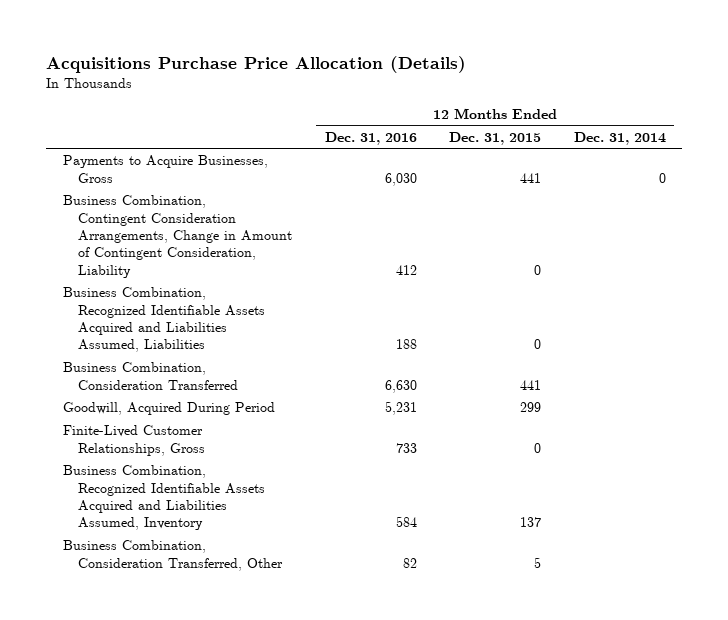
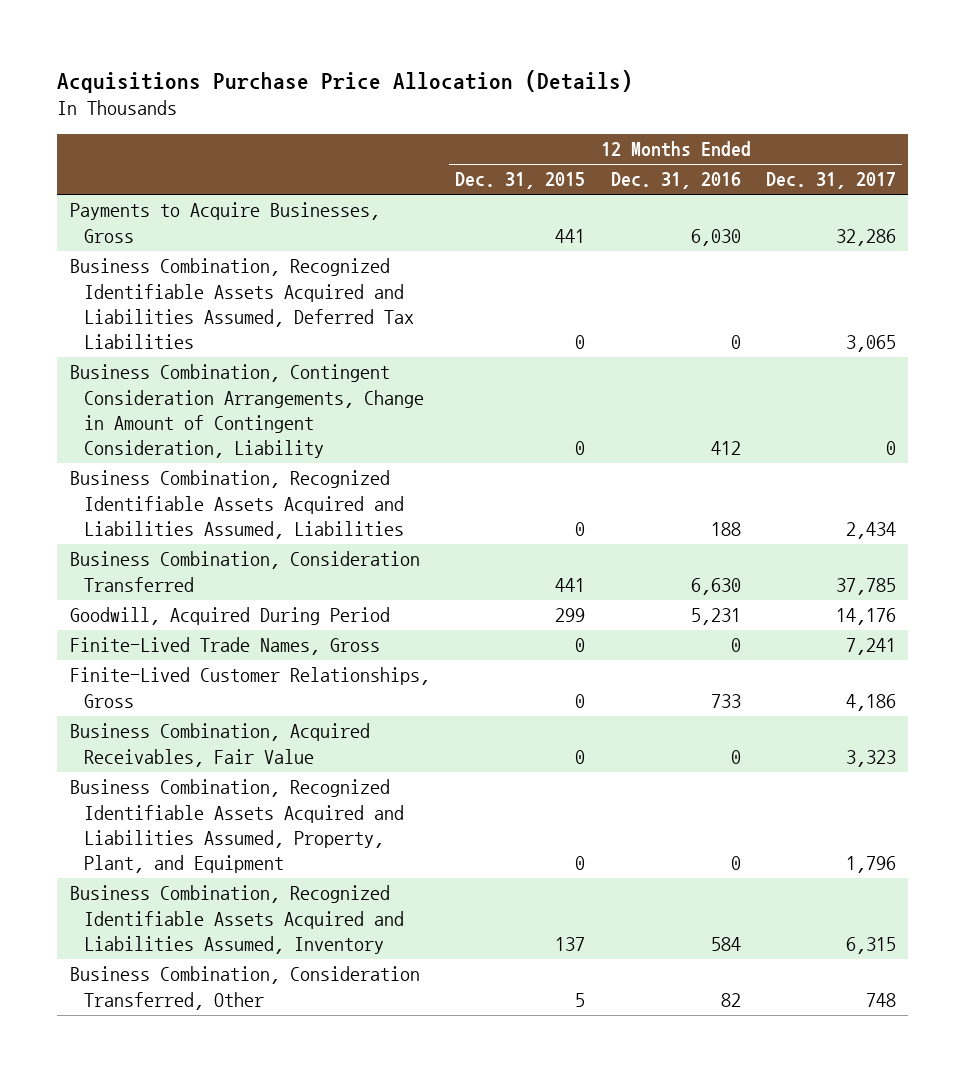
- | 12 Months Ended Dec. 31, 2016 | 12 Months Ended Dec. 31, 2015 | 12 Months Ended Dec. 31, 2014
+ | 12 Months Ended Dec. 31, 2015 | 12 Months Ended Dec. 31, 2016 | 12 Months Ended Dec. 31, 2017
+ Business Combination, Recognized Identifiable Assets Acquired and Liabilities Assumed, Deferred Tax Liabilities | 0 | 0 | 3,065
+ Finite-Lived Trade Names, Gross | 0 | 0 | 7,241
+ Business Combination, Acquired Receivables, Fair Value | 0 | 0 | 3,323
+ Business Combination, Recognized Identifiable Assets Acquired and Liabilities Assumed, Property, Plant, and Equipment | 0 | 0 | 1,796

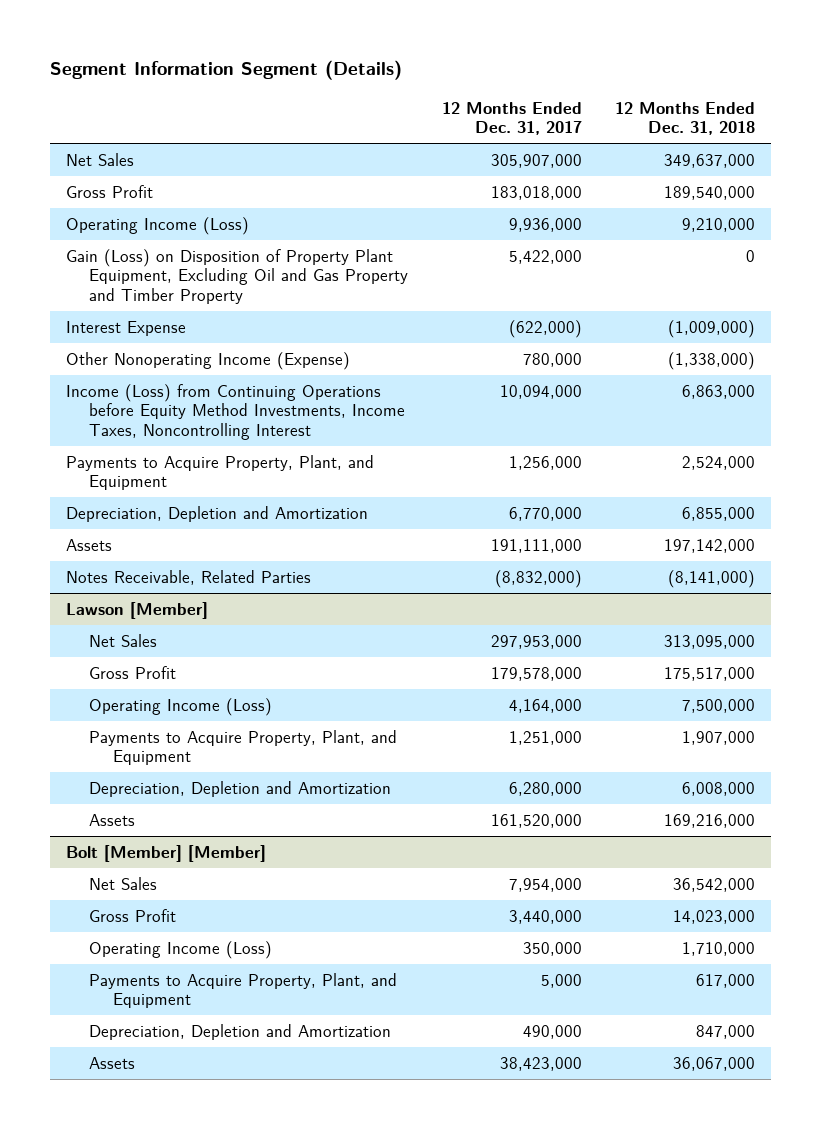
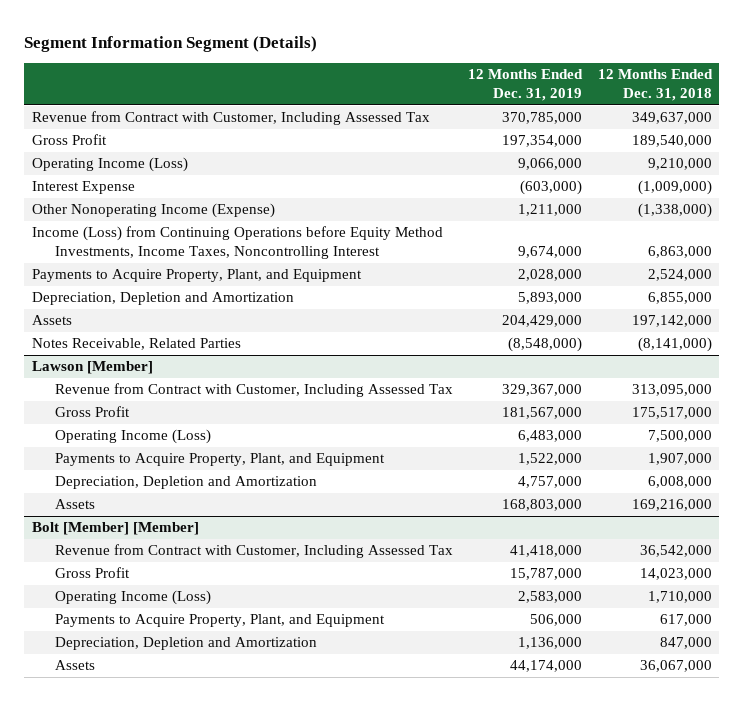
- | 12 Months Ended Dec. 31, 2017 | 12 Months Ended Dec. 31, 2018
+ | 12 Months Ended Dec. 31, 2019 | 12 Months Ended Dec. 31, 2018
- Net Sales | 305,907,000 | 349,637,000
+ Revenue from Contract with Customer, Including Assessed Tax | 370,785,000 | 349,637,000
- Gain (Loss) on Disposition of Property Plant Equipment, Excluding Oil and Gas Property and Timber Property | 5,422,000 | 0
@ Lawson [Member]
- Net Sales | 297,953,000 | 313,095,000
+ Revenue from Contract with Customer, Including Assessed Tax | 329,367,000 | 313,095,000
@ Bolt [Member] [Member]
- Net Sales | 7,954,000 | 36,542,000
+ Revenue from Contract with Customer, Including Assessed Tax | 41,418,000 | 36,542,000

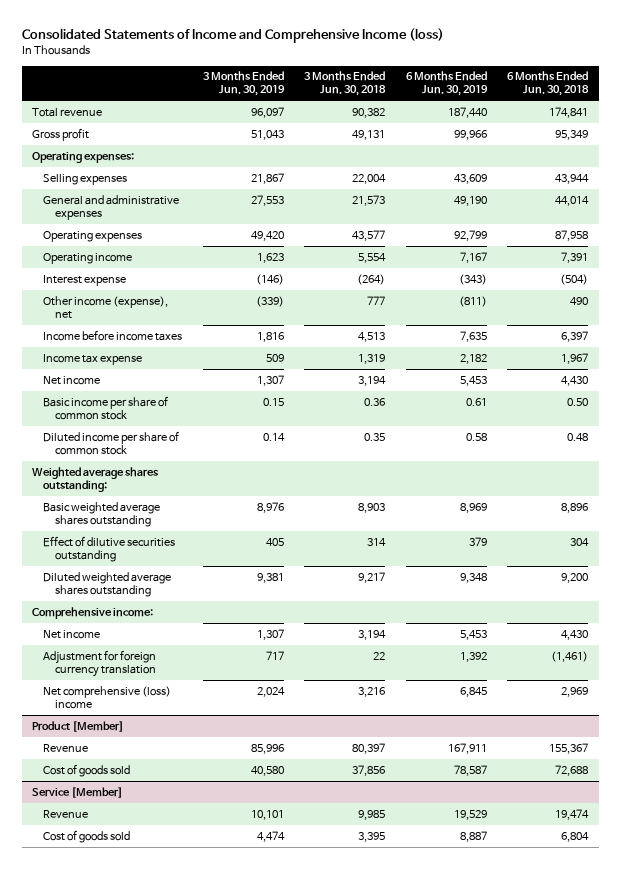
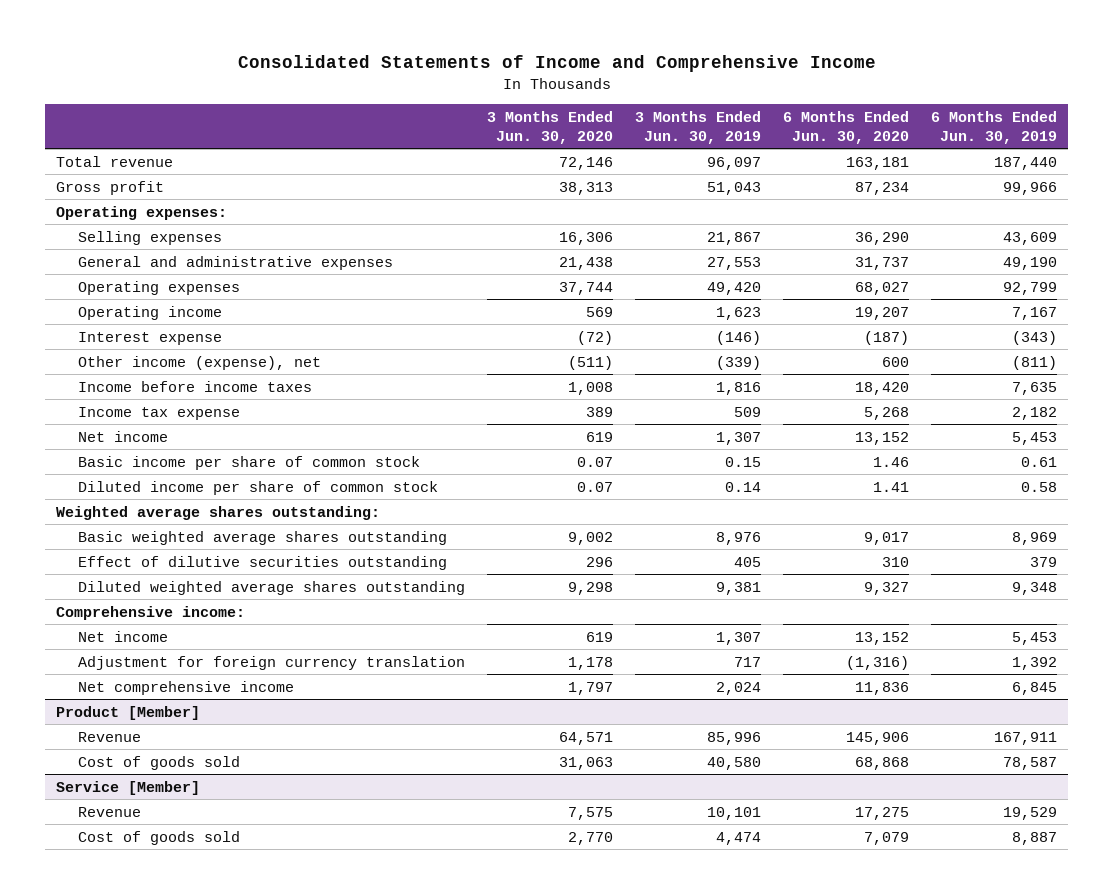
- Consolidated Statements of Income and Comprehensive Income (loss)
+ Consolidated Statements of Income and Comprehensive Income
- | 3 Months Ended Jun. 30, 2019 | 3 Months Ended Jun. 30, 2018 | 6 Months Ended Jun. 30, 2019 | 6 Months Ended Jun. 30, 2018
+ | 3 Months Ended Jun. 30, 2020 | 3 Months Ended Jun. 30, 2019 | 6 Months Ended Jun. 30, 2020 | 6 Months Ended Jun. 30, 2019
- Net comprehensive (loss) income | 2,024 | 3,216 | 6,845 | 2,969
+ Net comprehensive income | 1,797 | 2,024 | 11,836 | 6,845

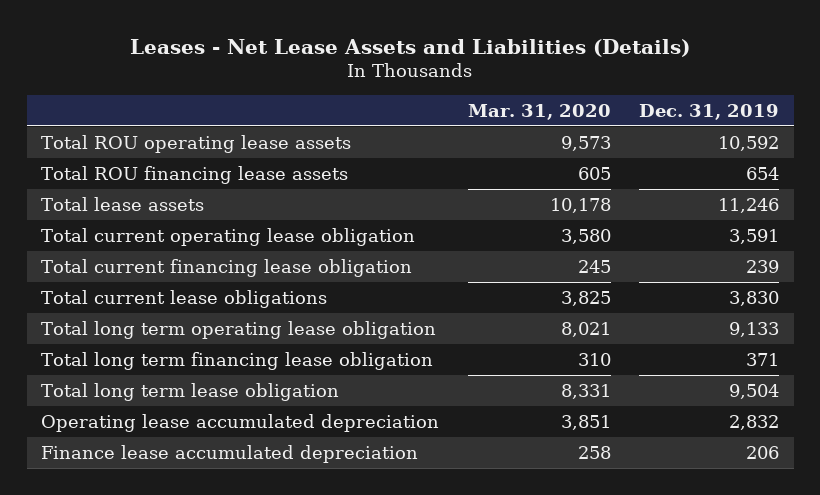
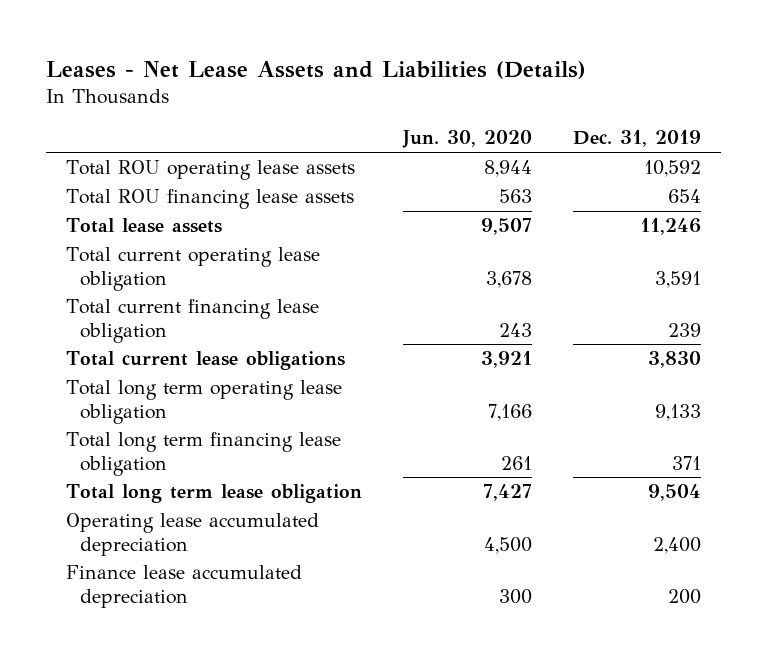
- | Mar. 31, 2020 | Dec. 31, 2019
+ | Jun. 30, 2020 | Dec. 31, 2019
- Operating lease accumulated depreciation | 3,851 | 2,832
- Finance lease accumulated depreciation | 258 | 206
+ Operating lease accumulated depreciation | 4,500 | 2,400
+ Finance lease accumulated depreciation | 300 | 200

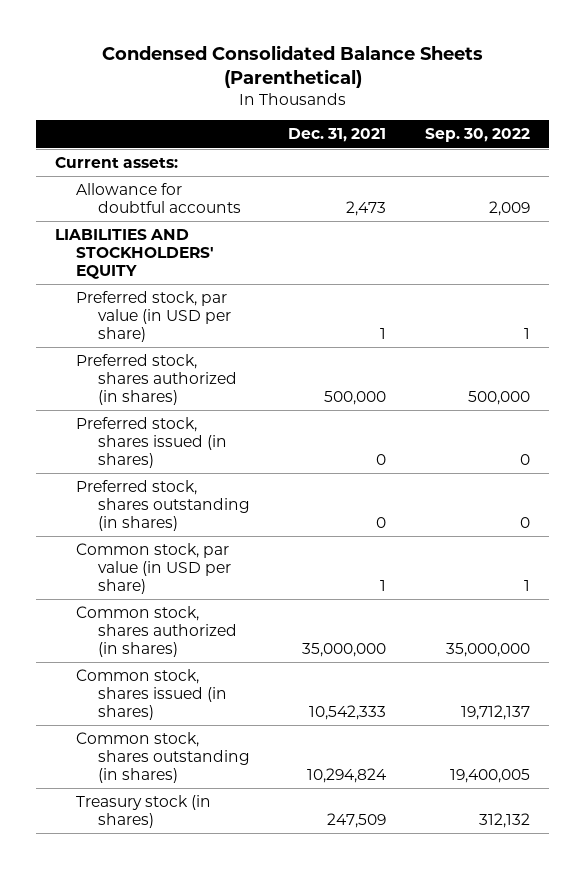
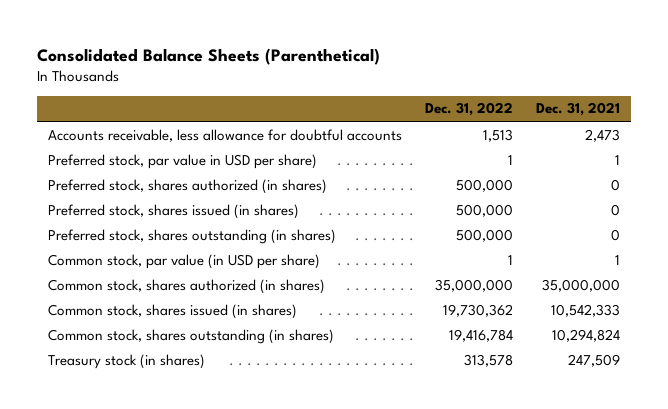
- Condensed Consolidated Balance Sheets (Parenthetical)
+ Consolidated Balance Sheets (Parenthetical)
- | Dec. 31, 2021 | Sep. 30, 2022
+ | Dec. 31, 2022 | Dec. 31, 2021
- Current assets:
- Allowance for doubtful accounts | 2,473 | 2,009
- LIABILITIES AND STOCKHOLDERS' EQUITY
- Preferred stock, par value (in USD per share) | 1 | 1
- Preferred stock, shares authorized (in shares) | 500,000 | 500,000
+ Accounts receivable, less allowance for doubtful accounts | 1,513 | 2,473
+ Preferred stock, par value in USD per share) | 1 | 1
+ Preferred stock, shares authorized (in shares) | 500,000 | 0

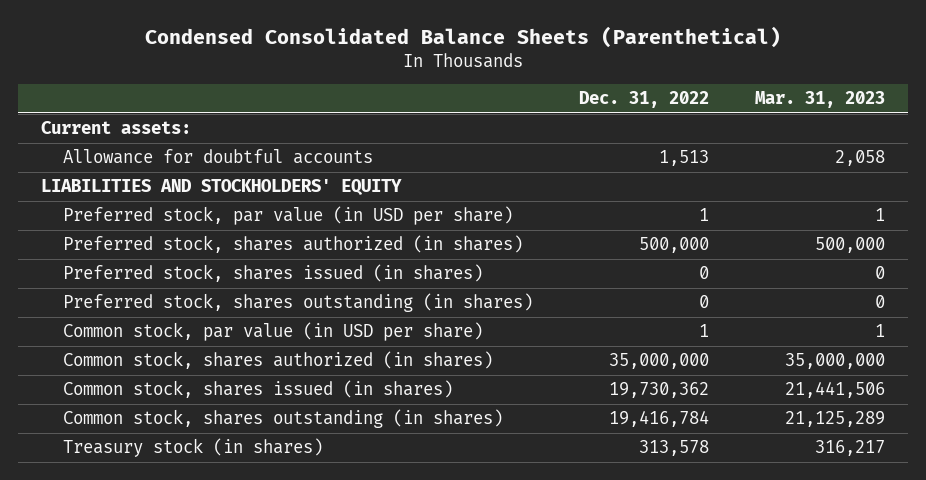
- Consolidated Balance Sheets (Parenthetical)
+ Condensed Consolidated Balance Sheets (Parenthetical)
- | Dec. 31, 2022 | Dec. 31, 2021
+ | Dec. 31, 2022 | Mar. 31, 2023
- Accounts receivable, less allowance for doubtful accounts | 1,513 | 2,473
- Preferred stock, par value in USD per share) | 1 | 1
+ Current assets:
+ Allowance for doubtful accounts | 1,513 | 2,058
+ LIABILITIES AND STOCKHOLDERS' EQUITY
+ Preferred stock, par value (in USD per share) | 1 | 1
- Preferred stock, shares issued (in shares) | 500,000 | 0
- Preferred stock, shares outstanding (in shares) | 500,000 | 0
+ Preferred stock, shares issued (in shares) | 0 | 0
+ Preferred stock, shares outstanding (in shares) | 0 | 0

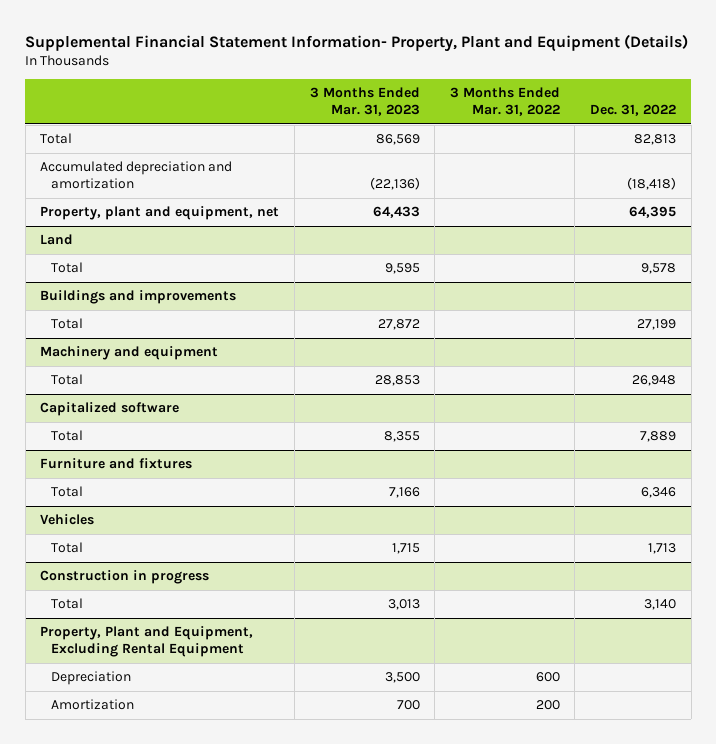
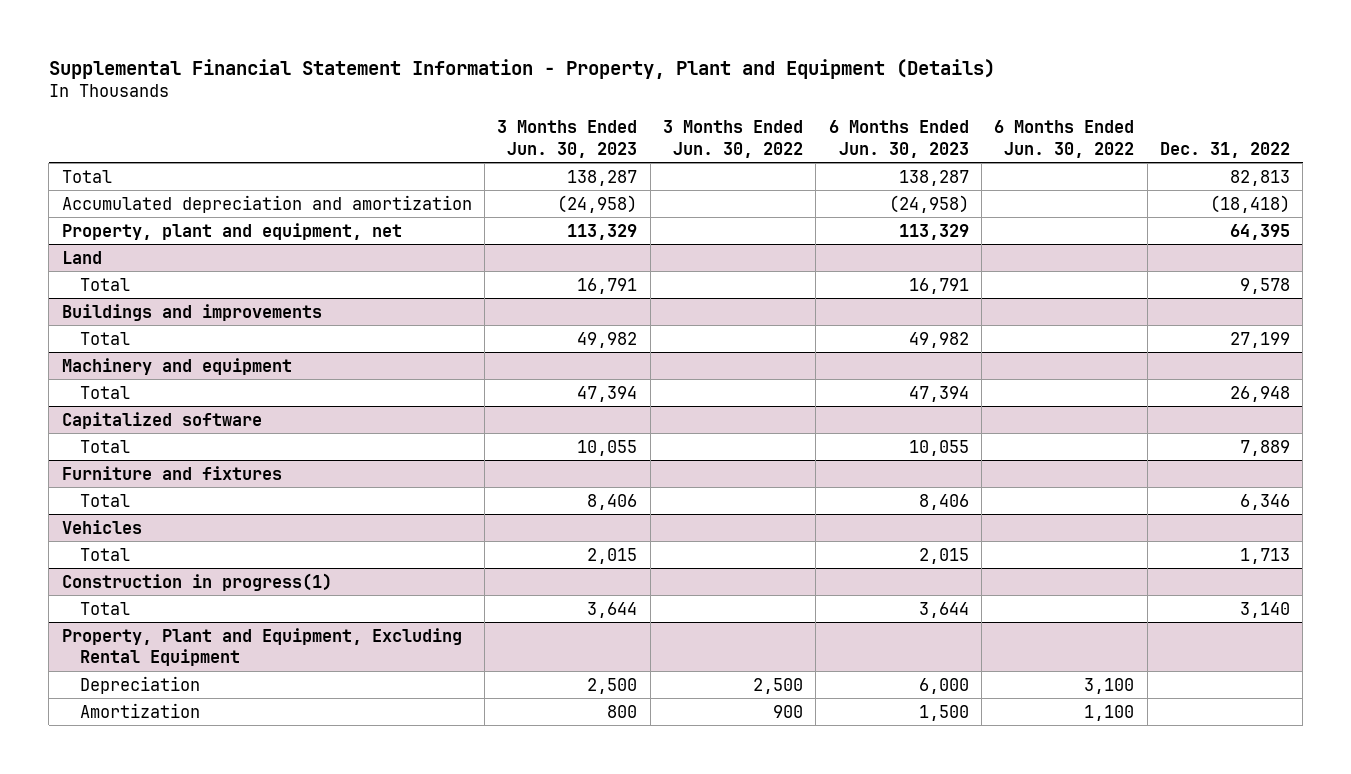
- Supplemental Financial Statement Information- Property, Plant and Equipment (Details)
+ Supplemental Financial Statement Information - Property, Plant and Equipment (Details)
- | 3 Months Ended Mar. 31, 2023 | 3 Months Ended Mar. 31, 2022 | Dec. 31, 2022
+ | 3 Months Ended Jun. 30, 2023 | 3 Months Ended Jun. 30, 2022 | 6 Months Ended Jun. 30, 2023 | 6 Months Ended Jun. 30, 2022 | Dec. 31, 2022
- Construction in progress
+ Construction in progress(1)

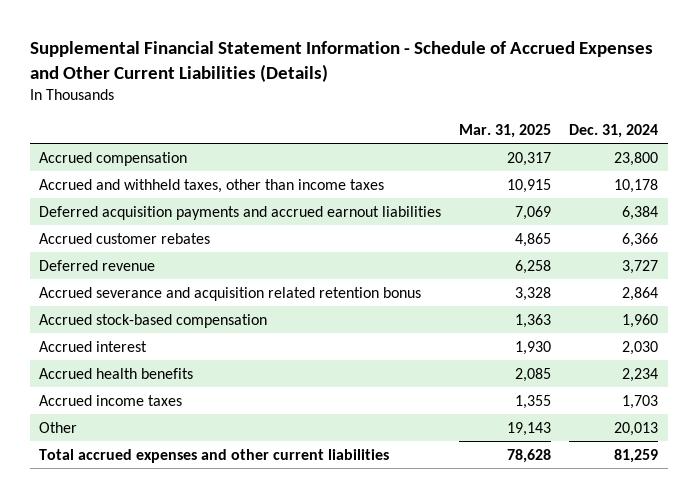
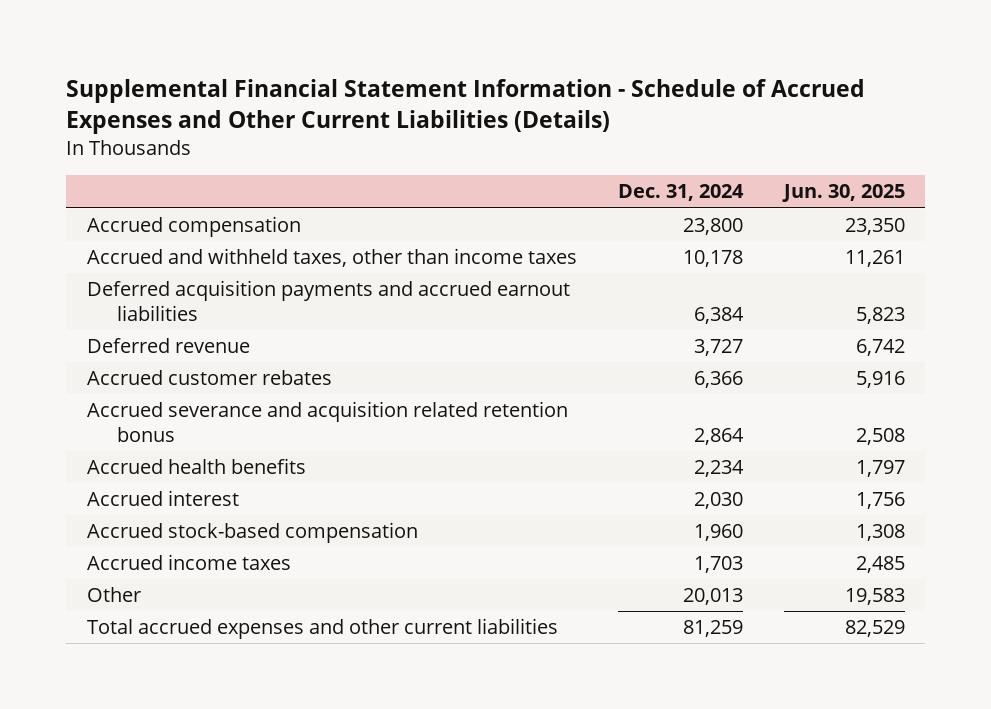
- | Mar. 31, 2025 | Dec. 31, 2024
+ | Dec. 31, 2024 | Jun. 30, 2025
moved down: Accrued customer rebates | 6,366 | 5,916
moved down: Accrued interest | 2,030 | 1,756
moved down: Accrued stock-based compensation | 1,960 | 1,308

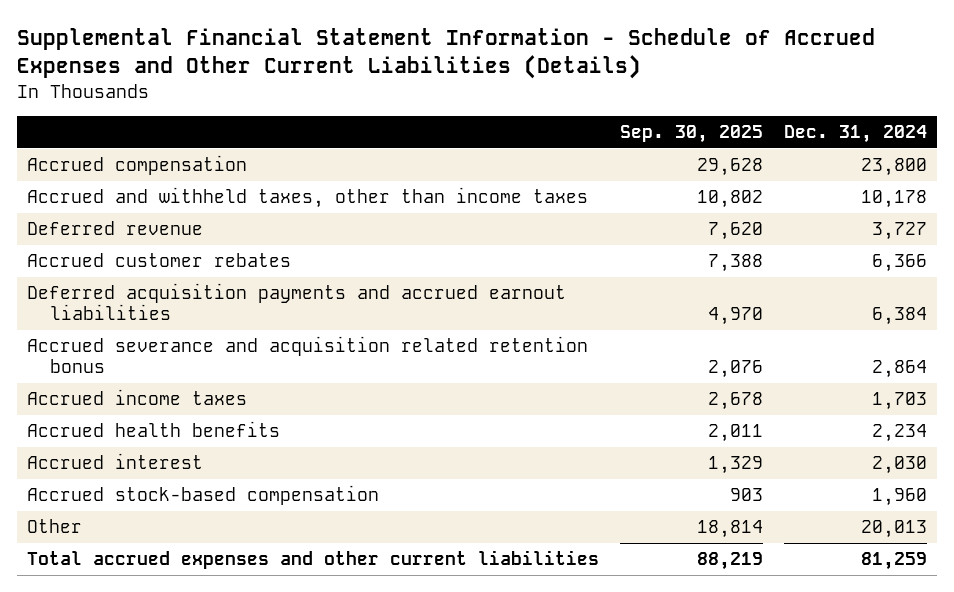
- | Dec. 31, 2024 | Jun. 30, 2025
+ | Sep. 30, 2025 | Dec. 31, 2024
moved down: Deferred acquisition payments and accrued earnout liabilities | 4,970 | 6,384
moved up: Accrued income taxes | 2,678 | 1,703

